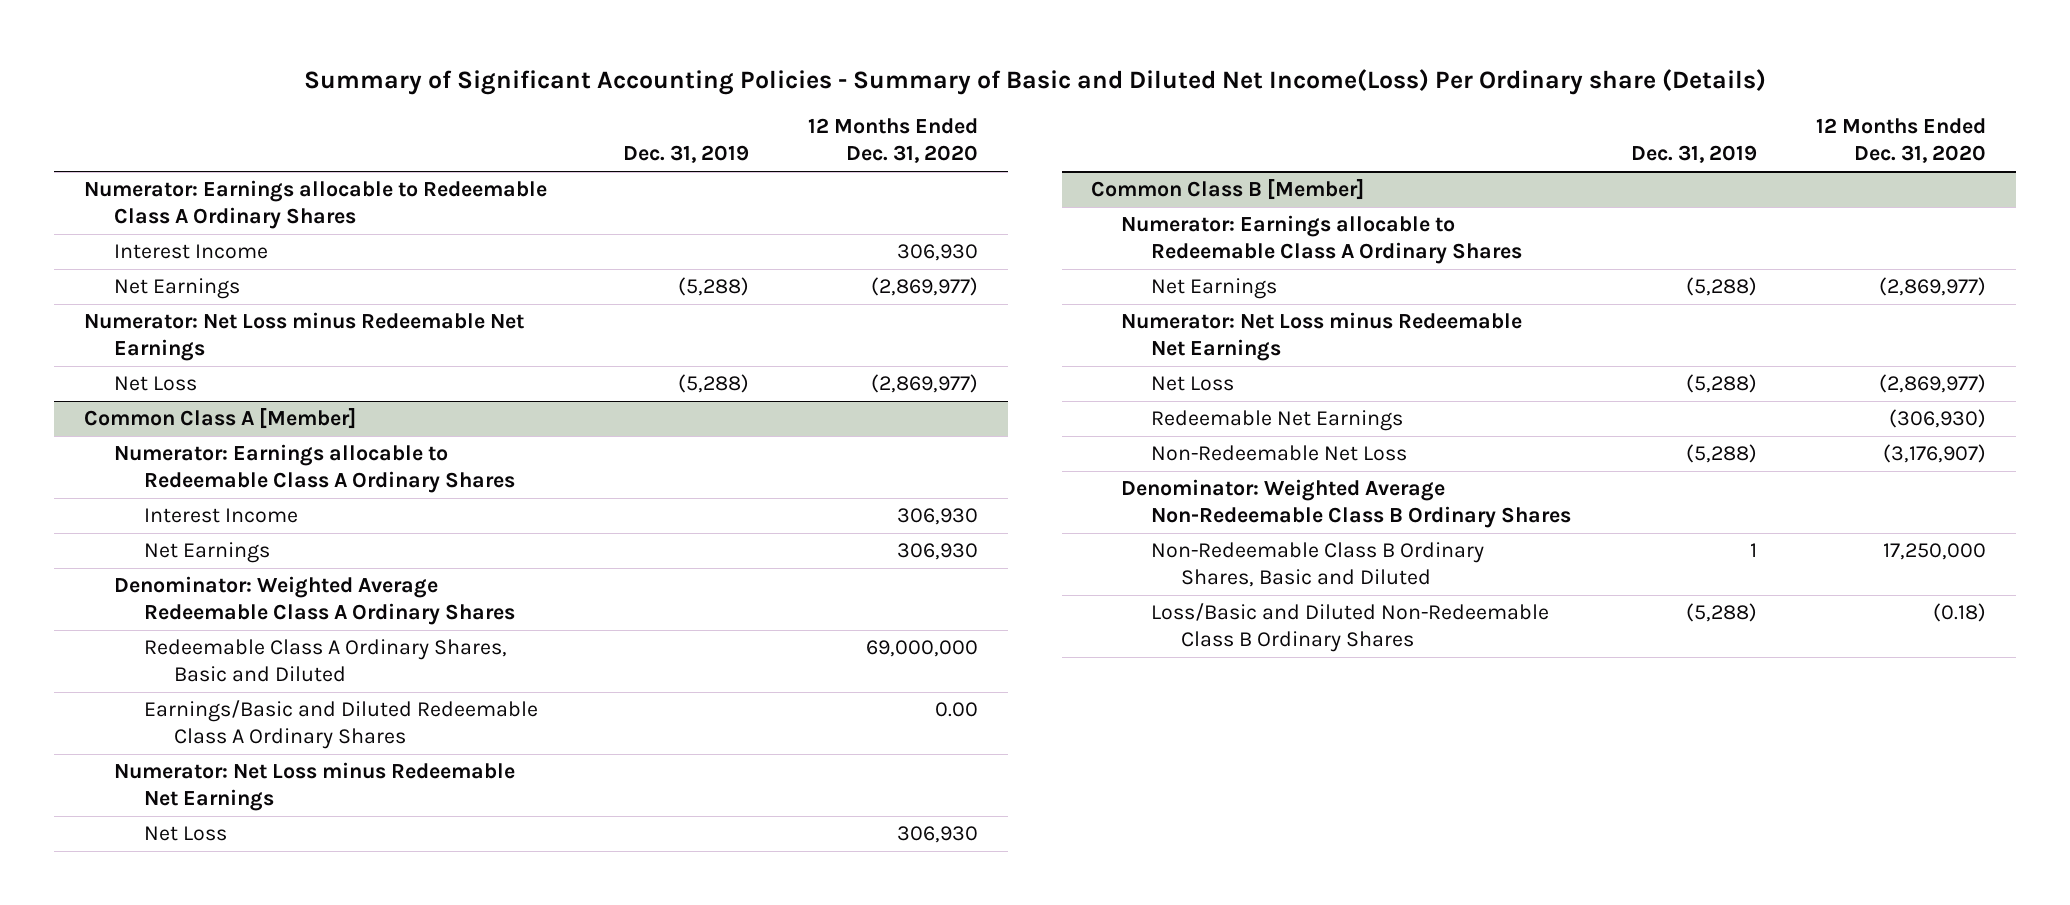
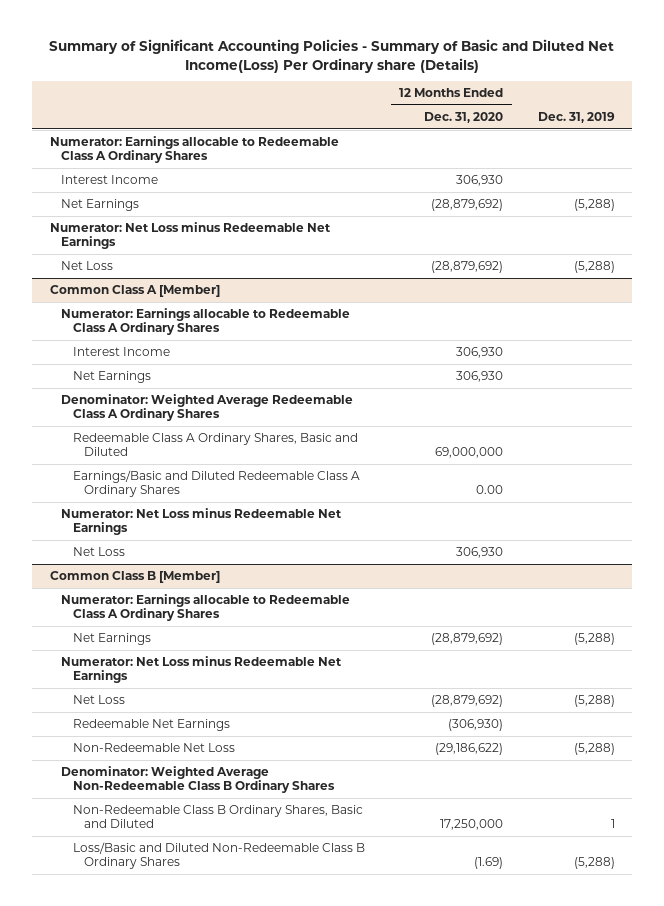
- | Dec. 31, 2019 | 12 Months Ended Dec. 31, 2020
+ | 12 Months Ended Dec. 31, 2020 | Dec. 31, 2019
- Net Earnings | (5,288) | (2,869,977)
+ Net Earnings | (28,879,692) | (5,288)
- Net Loss | (5,288) | (2,869,977)
+ Net Loss | (28,879,692) | (5,288)
@ Common Class B [Member]
- Net Earnings | (5,288) | (2,869,977)
+ Net Earnings | (28,879,692) | (5,288)
- Net Loss | (5,288) | (2,869,977)
+ Net Loss | (28,879,692) | (5,288)
- Non-Redeemable Net Loss | (5,288) | (3,176,907)
+ Non-Redeemable Net Loss | (29,186,622) | (5,288)
- Loss/Basic and Diluted Non-Redeemable Class B Ordinary Shares | (5,288) | (0.18)
+ Loss/Basic and Diluted Non-Redeemable Class B Ordinary Shares | (1.69) | (5,288)

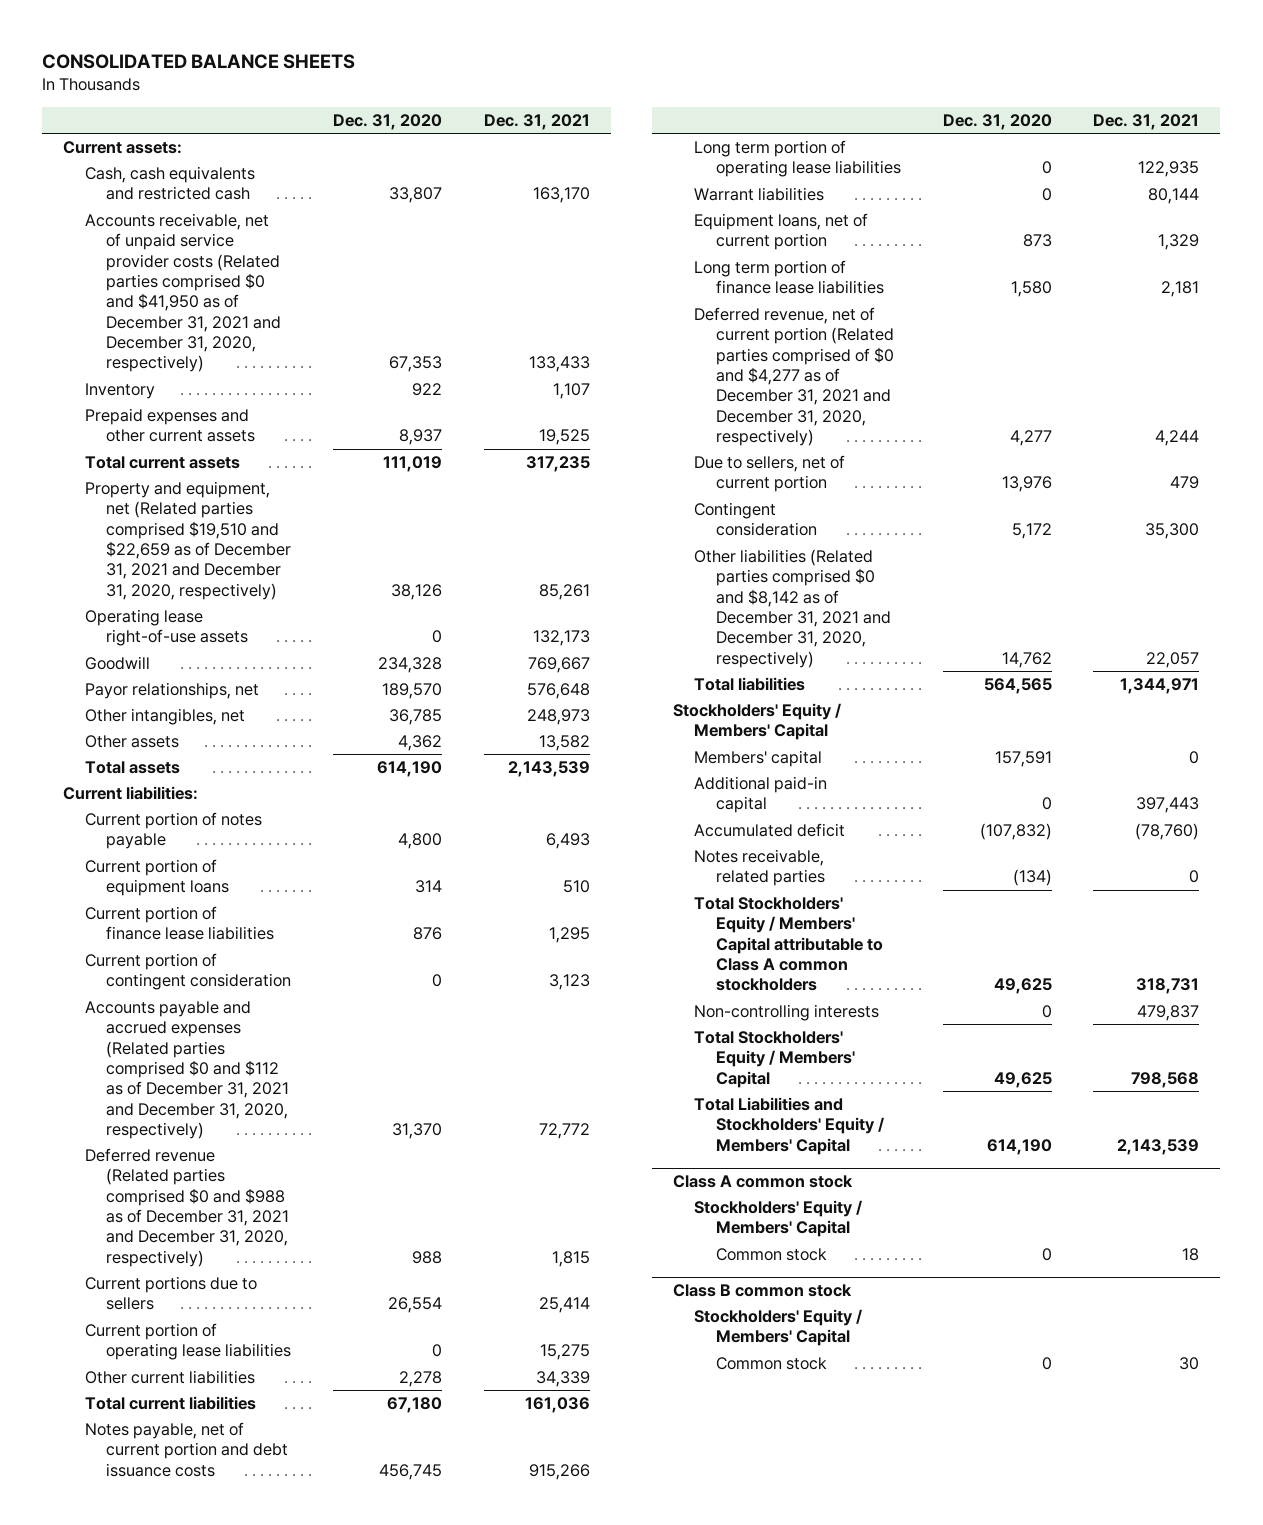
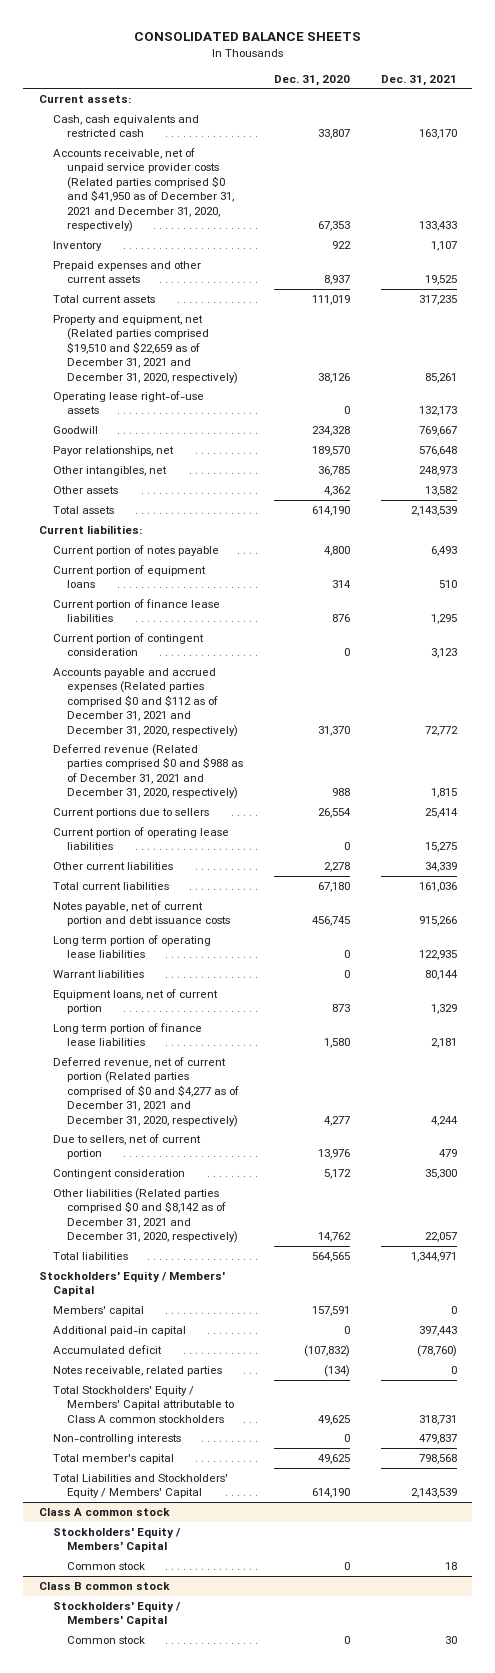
- Total Stockholders' Equity / Members' Capital | 49,625 | 798,568
+ Total member's capital | 49,625 | 798,568

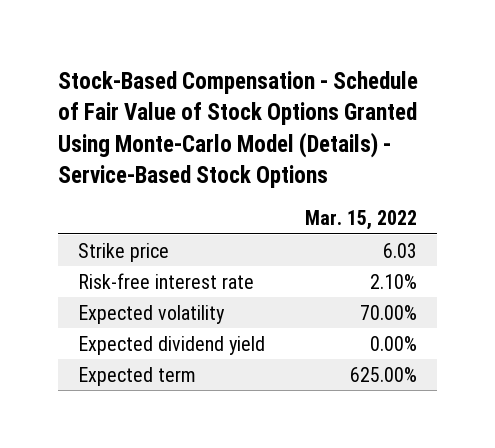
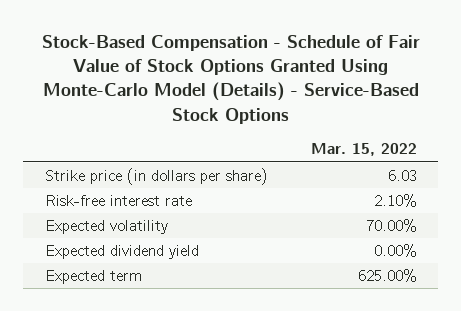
- Strike price | 6.03
+ Strike price (in dollars per share) | 6.03

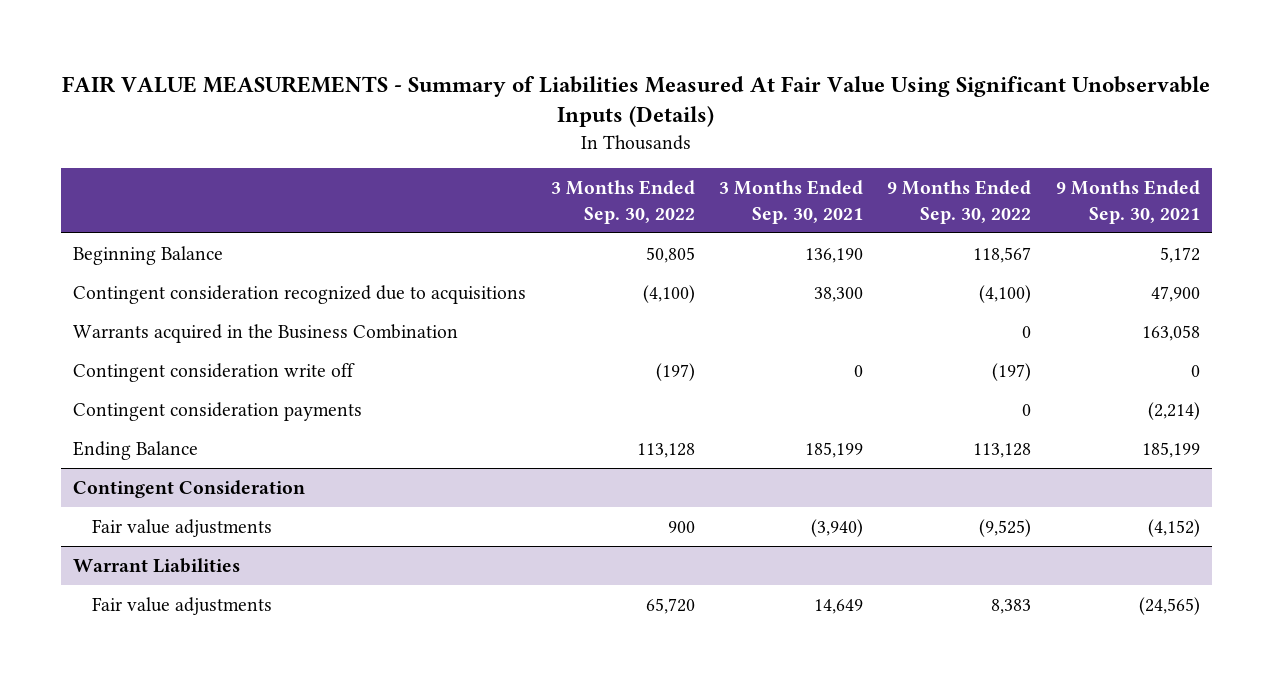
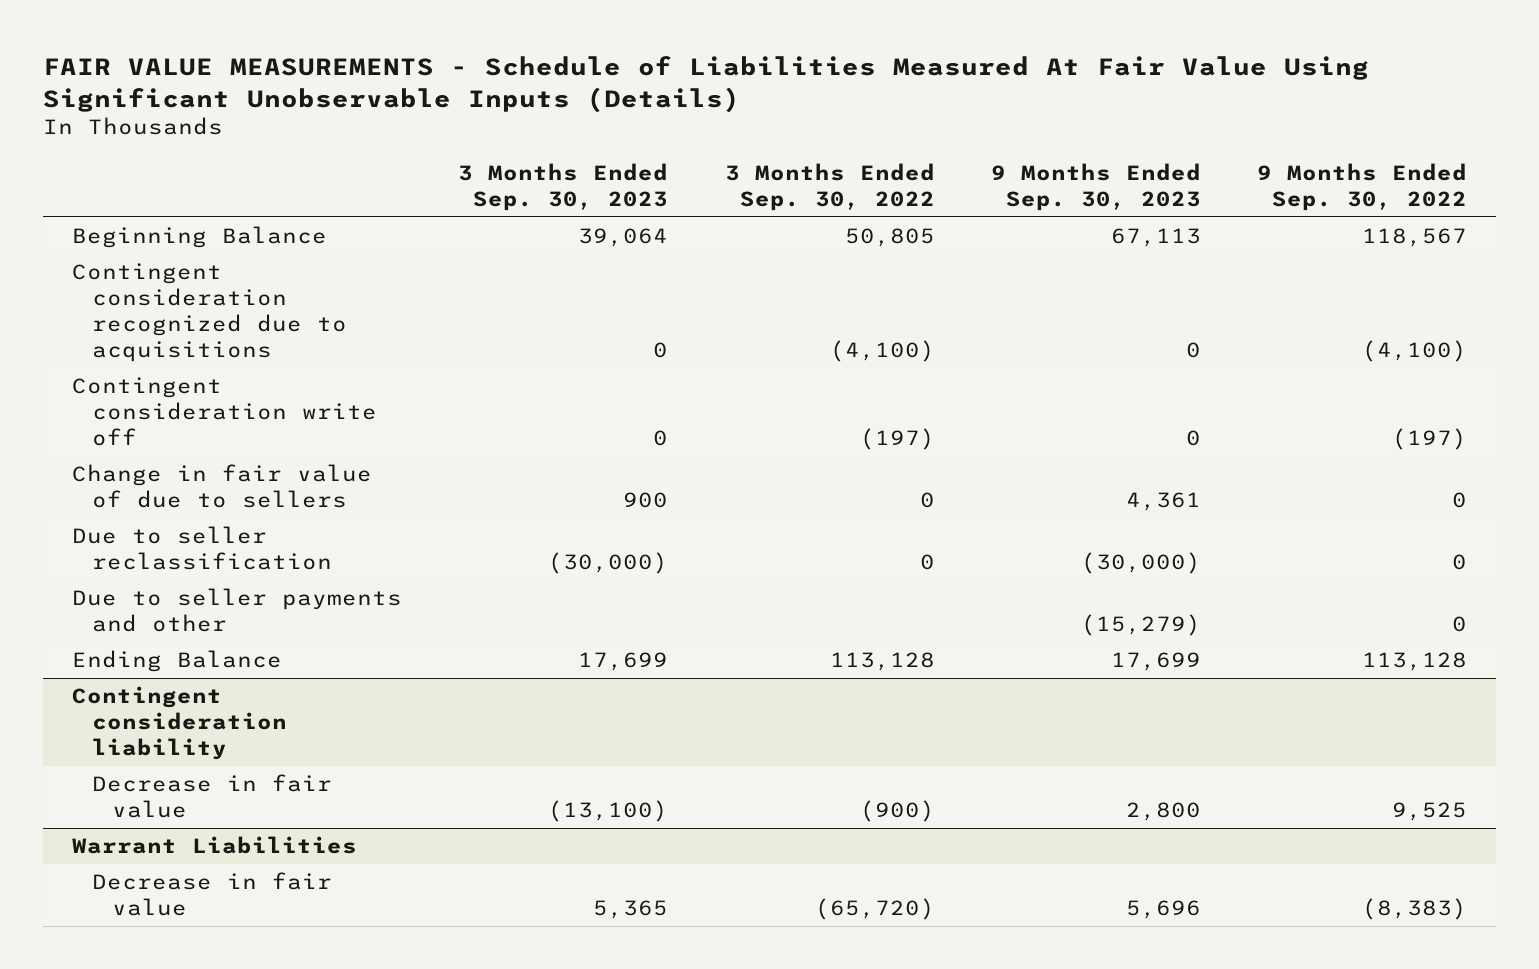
- FAIR VALUE MEASUREMENTS - Summary of Liabilities Measured At Fair Value Using Significant Unobservable Inputs (Details)
+ FAIR VALUE MEASUREMENTS - Schedule of Liabilities Measured At Fair Value Using Significant Unobservable Inputs (Details)
- | 3 Months Ended Sep. 30, 2022 | 3 Months Ended Sep. 30, 2021 | 9 Months Ended Sep. 30, 2022 | 9 Months Ended Sep. 30, 2021
+ | 3 Months Ended Sep. 30, 2023 | 3 Months Ended Sep. 30, 2022 | 9 Months Ended Sep. 30, 2023 | 9 Months Ended Sep. 30, 2022
- Warrants acquired in the Business Combination | | | 0 | 163,058
- Contingent consideration payments | | | 0 | (2,214)
+ Change in fair value of due to sellers | 900 | 0 | 4,361 | 0
+ Due to seller reclassification | (30,000) | 0 | (30,000) | 0
+ Due to seller payments and other | | | (15,279) | 0
- Contingent Consideration
- Fair value adjustments | 900 | (3,940) | (9,525) | (4,152)
+ Contingent consideration liability
+ Decrease in fair value | (13,100) | (900) | 2,800 | 9,525
@ Warrant Liabilities
- Fair value adjustments | 65,720 | 14,649 | 8,383 | (24,565)
+ Decrease in fair value | 5,365 | (65,720) | 5,696 | (8,383)

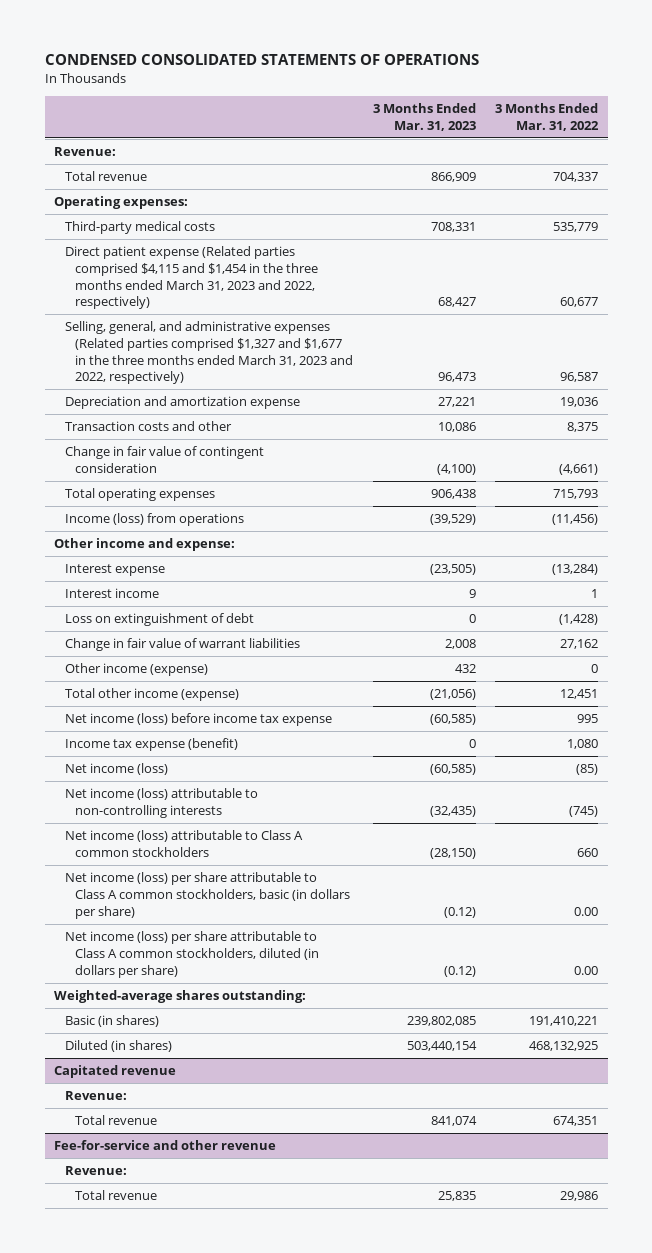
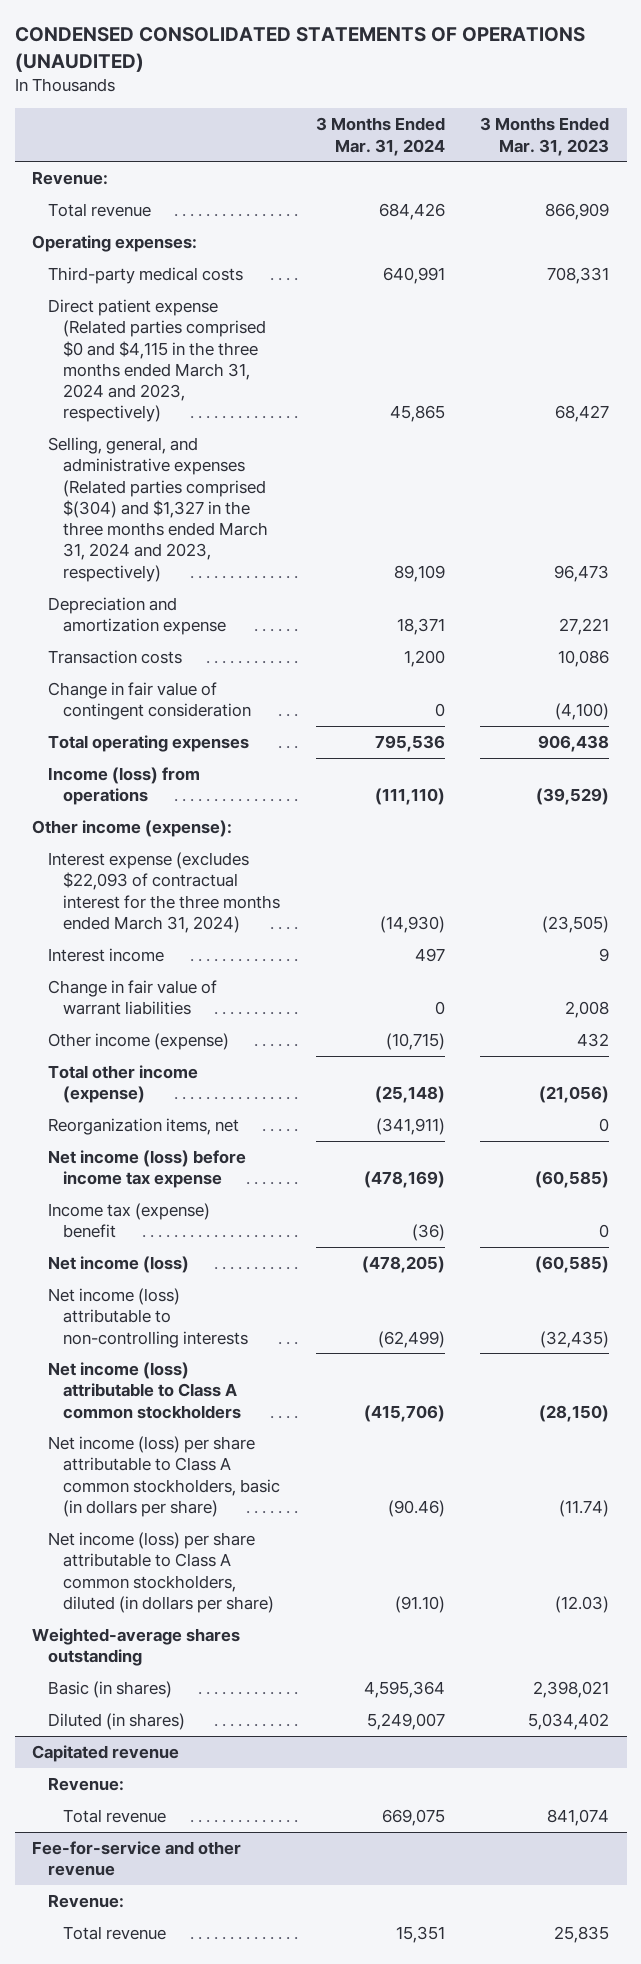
- CONDENSED CONSOLIDATED STATEMENTS OF OPERATIONS
+ CONDENSED CONSOLIDATED STATEMENTS OF OPERATIONS (UNAUDITED)
- | 3 Months Ended Mar. 31, 2023 | 3 Months Ended Mar. 31, 2022
+ | 3 Months Ended Mar. 31, 2024 | 3 Months Ended Mar. 31, 2023
- Direct patient expense (Related parties comprised $4,115 and $1,454 in the three months ended March 31, 2023 and 2022, respectively) | 68,427 | 60,677
- Selling, general, and administrative expenses (Related parties comprised $1,327 and $1,677 in the three months ended March 31, 2023 and 2022, respectively) | 96,473 | 96,587
+ Direct patient expense (Related parties comprised $0 and $4,115 in the three months ended March 31, 2024 and 2023, respectively) | 45,865 | 68,427
+ Selling, general, and administrative expenses (Related parties comprised $(304) and $1,327 in the three months ended March 31, 2024 and 2023, respectively) | 89,109 | 96,473
- Transaction costs and other | 10,086 | 8,375
+ Transaction costs | 1,200 | 10,086
- Other income and expense:
- Interest expense | (23,505) | (13,284)
+ Other income (expense):
+ Interest expense (excludes $22,093 of contractual interest for the three months ended March 31, 2024) | (14,930) | (23,505)
- Loss on extinguishment of debt | 0 | (1,428)
+ Reorganization items, net | (341,911) | 0
- Income tax expense (benefit) | 0 | 1,080
+ Income tax (expense) benefit | (36) | 0
- Net income (loss) per share attributable to Class A common stockholders, basic (in dollars per share) | (0.12) | 0.00
- Net income (loss) per share attributable to Class A common stockholders, diluted (in dollars per share) | (0.12) | 0.00
- Weighted-average shares outstanding:
- Basic (in shares) | 239,802,085 | 191,410,221
- Diluted (in shares) | 503,440,154 | 468,132,925
+ Net income (loss) per share attributable to Class A common stockholders, basic (in dollars per share) | (90.46) | (11.74)
+ Net income (loss) per share attributable to Class A common stockholders, diluted (in dollars per share) | (91.10) | (12.03)
+ Weighted-average shares outstanding
+ Basic (in shares) | 4,595,364 | 2,398,021
+ Diluted (in shares) | 5,249,007 | 5,034,402

